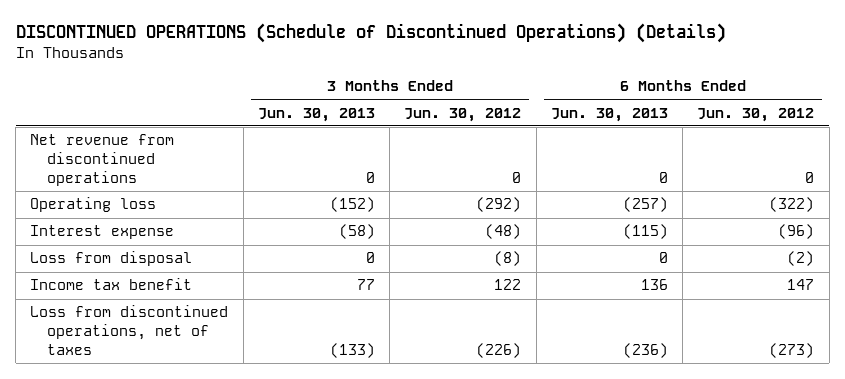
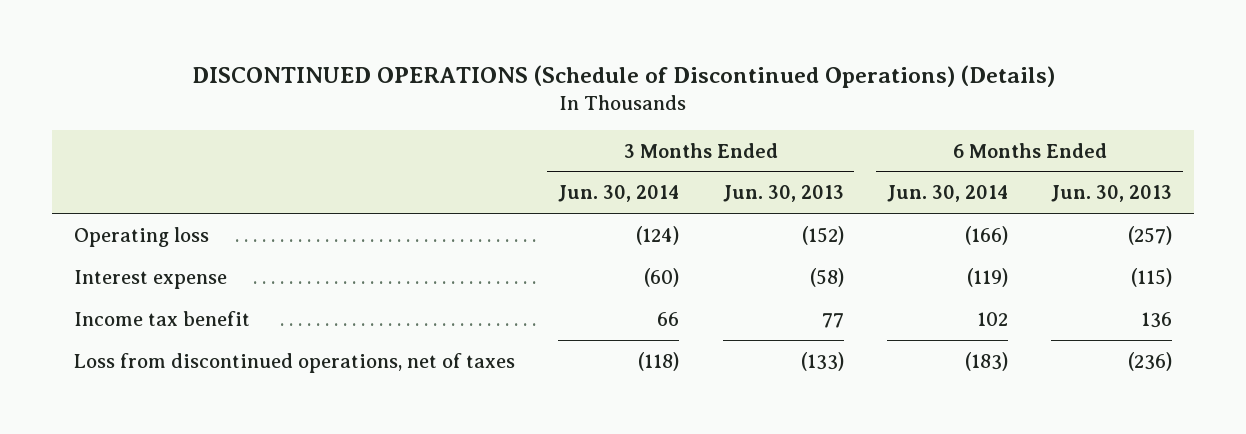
- | 3 Months Ended Jun. 30, 2013 | 3 Months Ended Jun. 30, 2012 | 6 Months Ended Jun. 30, 2013 | 6 Months Ended Jun. 30, 2012
+ | 3 Months Ended Jun. 30, 2014 | 3 Months Ended Jun. 30, 2013 | 6 Months Ended Jun. 30, 2014 | 6 Months Ended Jun. 30, 2013
- Net revenue from discontinued operations | 0 | 0 | 0 | 0
- Loss from disposal | 0 | (8) | 0 | (2)

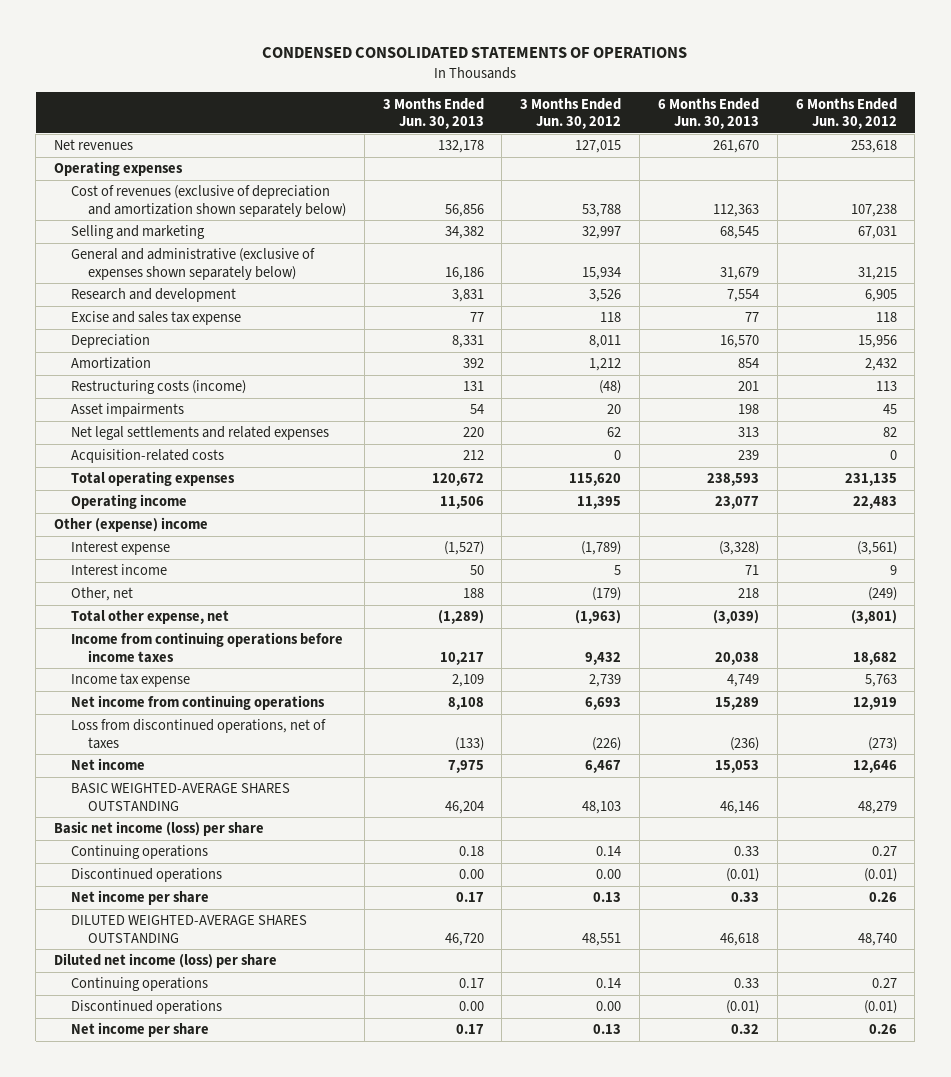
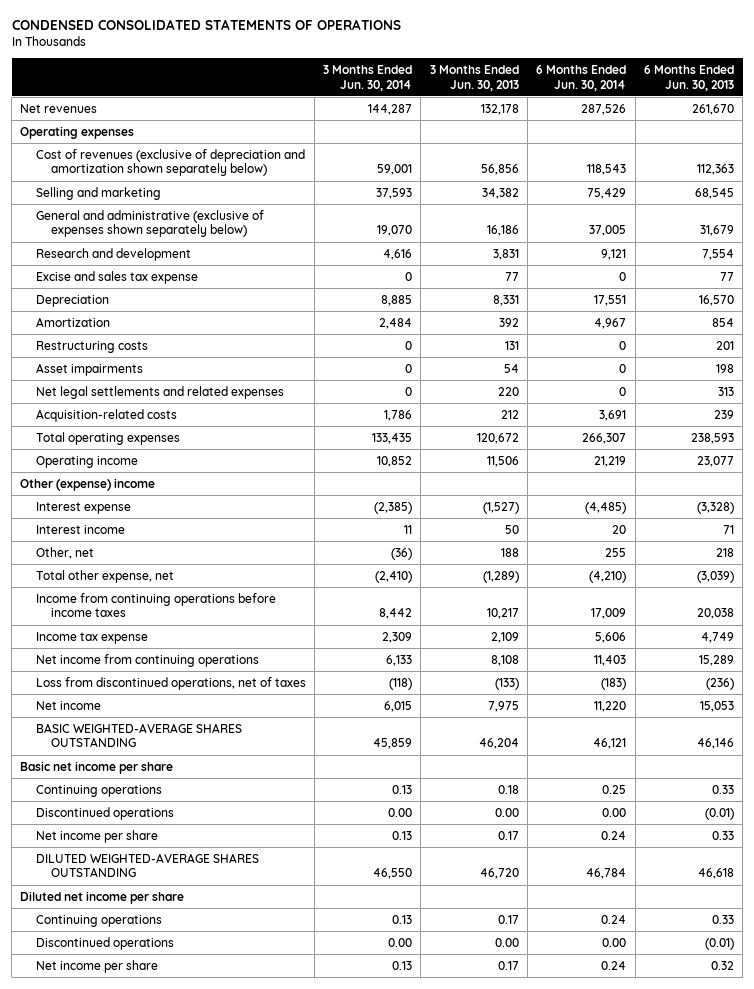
- | 3 Months Ended Jun. 30, 2013 | 3 Months Ended Jun. 30, 2012 | 6 Months Ended Jun. 30, 2013 | 6 Months Ended Jun. 30, 2012
+ | 3 Months Ended Jun. 30, 2014 | 3 Months Ended Jun. 30, 2013 | 6 Months Ended Jun. 30, 2014 | 6 Months Ended Jun. 30, 2013
- Restructuring costs (income) | 131 | (48) | 201 | 113
+ Restructuring costs | 0 | 131 | 0 | 201
- Basic net income (loss) per share
+ Basic net income per share
- Diluted net income (loss) per share
+ Diluted net income per share

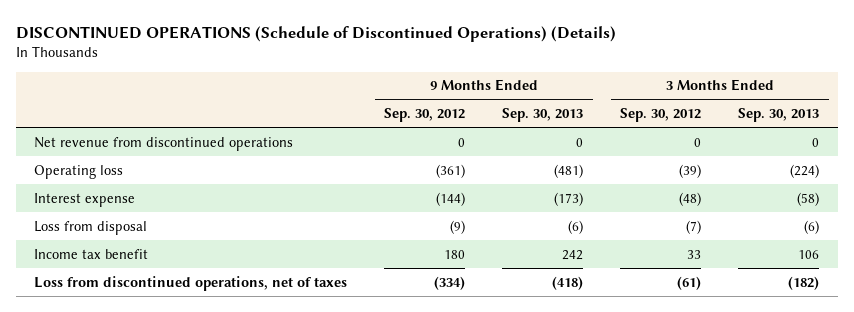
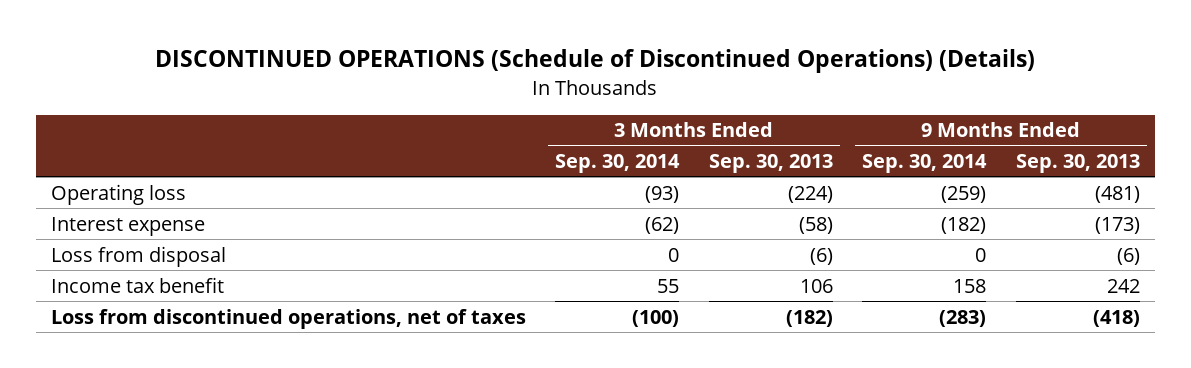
- | 9 Months Ended Sep. 30, 2012 | 9 Months Ended Sep. 30, 2013 | 3 Months Ended Sep. 30, 2012 | 3 Months Ended Sep. 30, 2013
+ | 3 Months Ended Sep. 30, 2014 | 3 Months Ended Sep. 30, 2013 | 9 Months Ended Sep. 30, 2014 | 9 Months Ended Sep. 30, 2013
- Net revenue from discontinued operations | 0 | 0 | 0 | 0

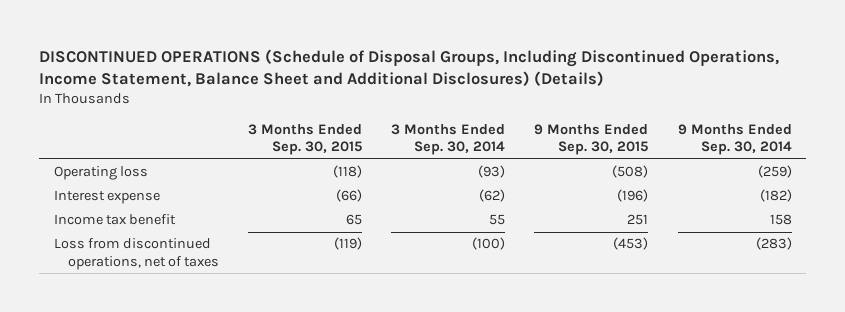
- DISCONTINUED OPERATIONS (Schedule of Discontinued Operations) (Details)
+ DISCONTINUED OPERATIONS (Schedule of Disposal Groups, Including Discontinued Operations, Income Statement, Balance Sheet and Additional Disclosures) (Details)
- | 3 Months Ended Sep. 30, 2014 | 3 Months Ended Sep. 30, 2013 | 9 Months Ended Sep. 30, 2014 | 9 Months Ended Sep. 30, 2013
+ | 3 Months Ended Sep. 30, 2015 | 3 Months Ended Sep. 30, 2014 | 9 Months Ended Sep. 30, 2015 | 9 Months Ended Sep. 30, 2014
- Loss from disposal | 0 | (6) | 0 | (6)

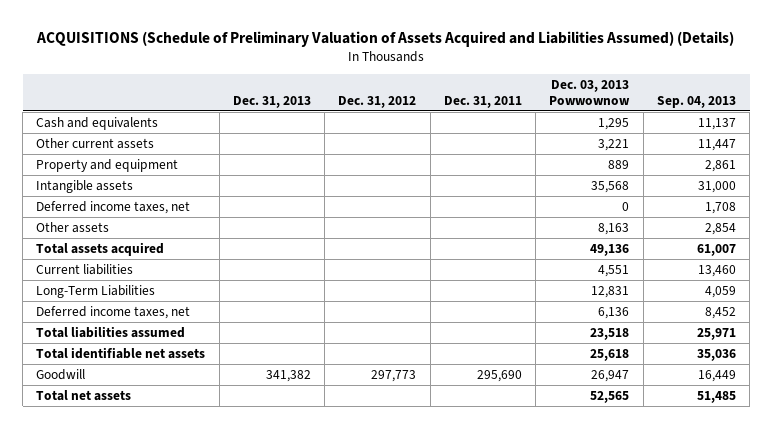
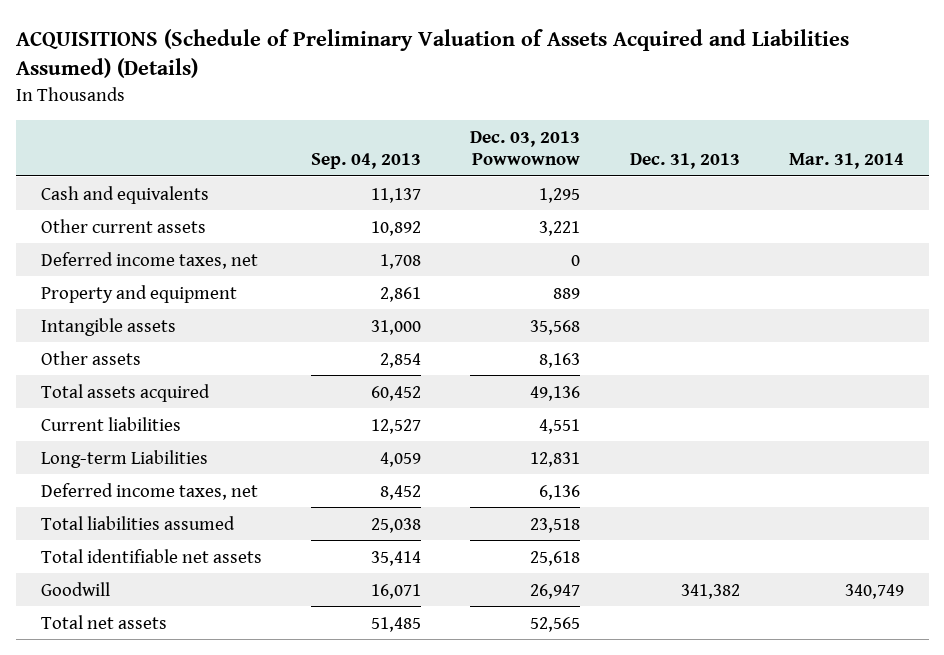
- | Dec. 31, 2013 | Dec. 31, 2012 | Dec. 31, 2011 | Dec. 03, 2013 Powwownow | Sep. 04, 2013
+ | Sep. 04, 2013 | Dec. 03, 2013 Powwownow | Dec. 31, 2013 | Mar. 31, 2014
- Other current assets | | | | 3,221 | 11,447
+ Other current assets | 10,892 | 3,221 | |
moved up: Deferred income taxes, net | 1,708 | 0 | |
- Total assets acquired | | | | 49,136 | 61,007
- Current liabilities | | | | 4,551 | 13,460
- Long-Term Liabilities | | | | 12,831 | 4,059
+ Total assets acquired | 60,452 | 49,136 | |
+ Current liabilities | 12,527 | 4,551 | |
+ Long-term Liabilities | 4,059 | 12,831 | |
- Total liabilities assumed | | | | 23,518 | 25,971
- Total identifiable net assets | | | | 25,618 | 35,036
- Goodwill | 341,382 | 297,773 | 295,690 | 26,947 | 16,449
+ Total liabilities assumed | 25,038 | 23,518 | |
+ Total identifiable net assets | 35,414 | 25,618 | |
+ Goodwill | 16,071 | 26,947 | 341,382 | 340,749

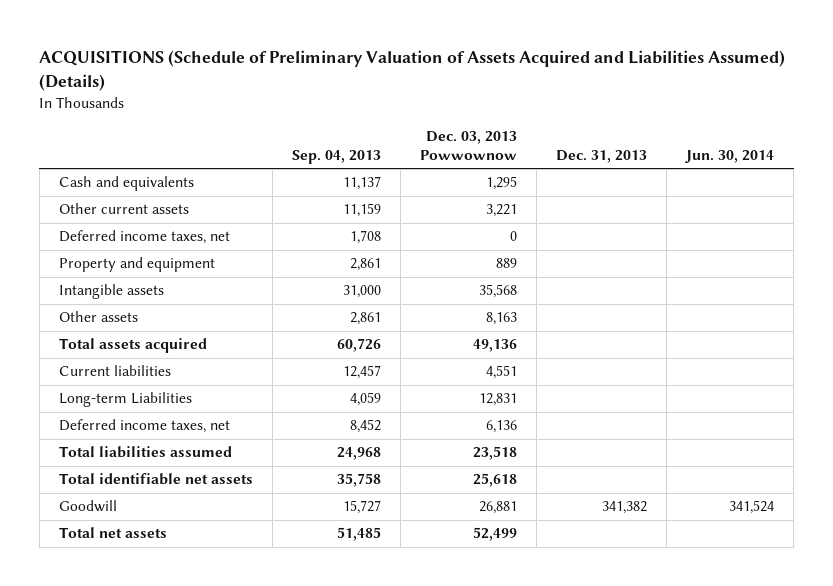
- | Sep. 04, 2013 | Dec. 03, 2013 Powwownow | Dec. 31, 2013 | Mar. 31, 2014
+ | Sep. 04, 2013 | Dec. 03, 2013 Powwownow | Dec. 31, 2013 | Jun. 30, 2014
- Other current assets | 10,892 | 3,221 | |
+ Other current assets | 11,159 | 3,221 | |
- Other assets | 2,854 | 8,163 | |
- Total assets acquired | 60,452 | 49,136 | |
- Current liabilities | 12,527 | 4,551 | |
+ Other assets | 2,861 | 8,163 | |
+ Total assets acquired | 60,726 | 49,136 | |
+ Current liabilities | 12,457 | 4,551 | |
- Total liabilities assumed | 25,038 | 23,518 | |
- Total identifiable net assets | 35,414 | 25,618 | |
- Goodwill | 16,071 | 26,947 | 341,382 | 340,749
- Total net assets | 51,485 | 52,565 | |
+ Total liabilities assumed | 24,968 | 23,518 | |
+ Total identifiable net assets | 35,758 | 25,618 | |
+ Goodwill | 15,727 | 26,881 | 341,382 | 341,524
+ Total net assets | 51,485 | 52,499 | |

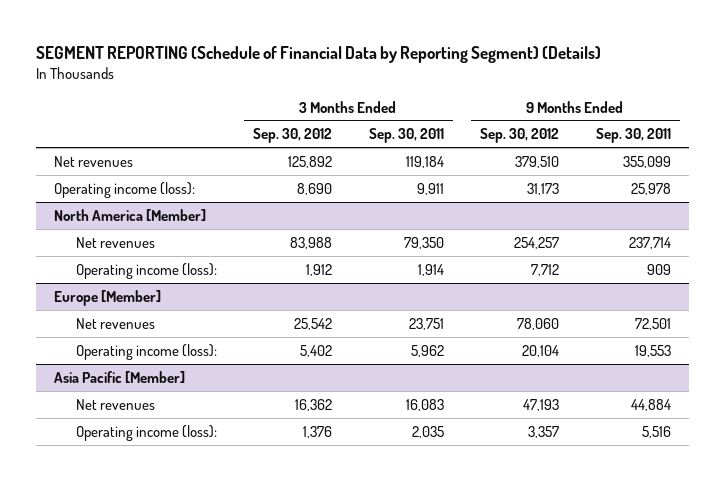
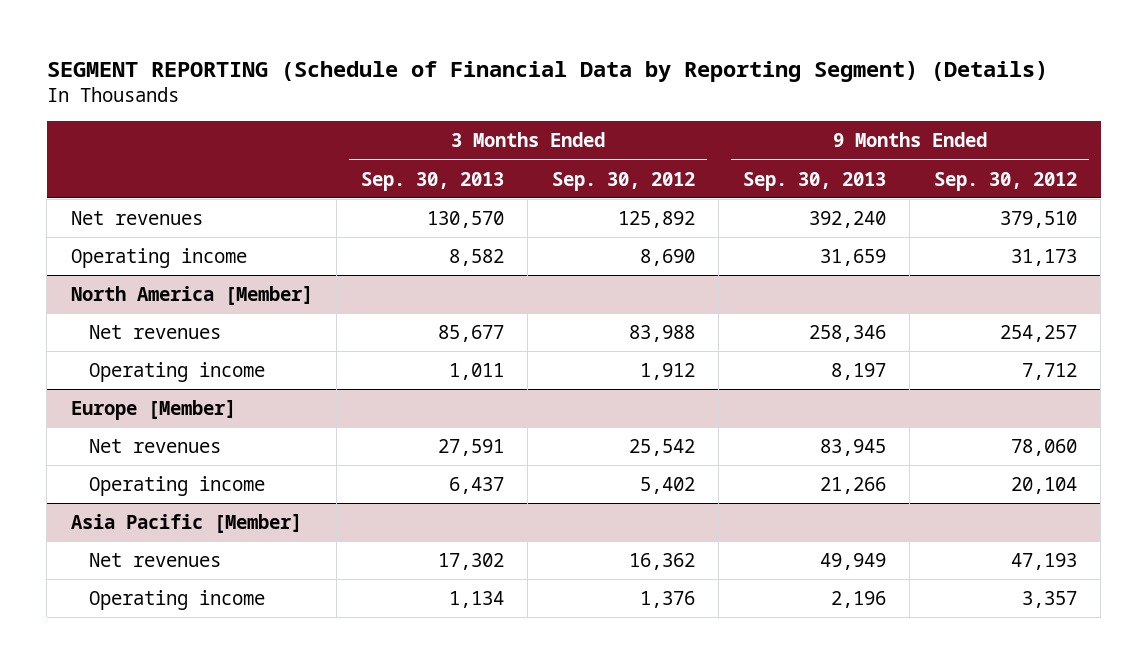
- | 3 Months Ended Sep. 30, 2012 | 3 Months Ended Sep. 30, 2011 | 9 Months Ended Sep. 30, 2012 | 9 Months Ended Sep. 30, 2011
+ | 3 Months Ended Sep. 30, 2013 | 3 Months Ended Sep. 30, 2012 | 9 Months Ended Sep. 30, 2013 | 9 Months Ended Sep. 30, 2012
- Operating income (loss): | 8,690 | 9,911 | 31,173 | 25,978
+ Operating income | 8,582 | 8,690 | 31,659 | 31,173
@ North America [Member]
- Operating income (loss): | 1,912 | 1,914 | 7,712 | 909
+ Operating income | 1,011 | 1,912 | 8,197 | 7,712
@ Europe [Member]
- Operating income (loss): | 5,402 | 5,962 | 20,104 | 19,553
+ Operating income | 6,437 | 5,402 | 21,266 | 20,104
@ Asia Pacific [Member]
- Operating income (loss): | 1,376 | 2,035 | 3,357 | 5,516
+ Operating income | 1,134 | 1,376 | 2,196 | 3,357

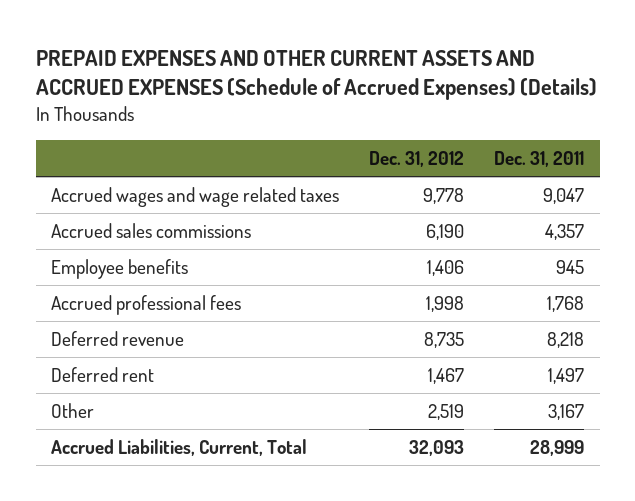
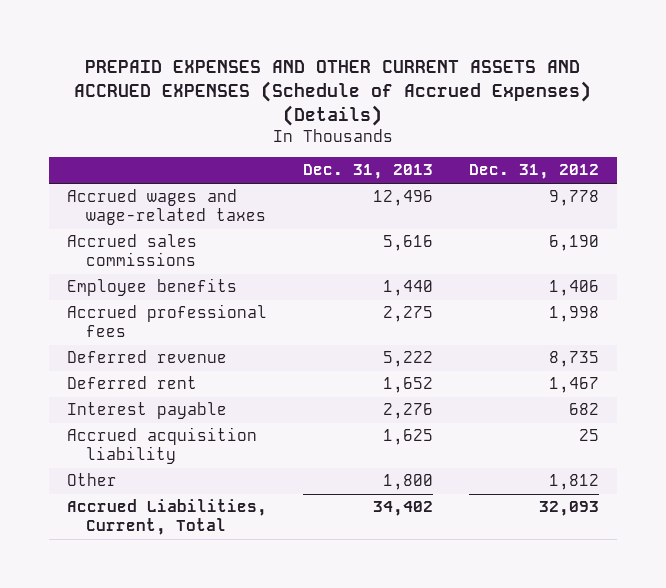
- | Dec. 31, 2012 | Dec. 31, 2011
+ | Dec. 31, 2013 | Dec. 31, 2012
- Accrued wages and wage related taxes | 9,778 | 9,047
+ Accrued wages and wage-related taxes | 12,496 | 9,778
- Other | 2,519 | 3,167
+ Interest payable | 2,276 | 682
+ Accrued acquisition liability | 1,625 | 25
+ Other | 1,800 | 1,812

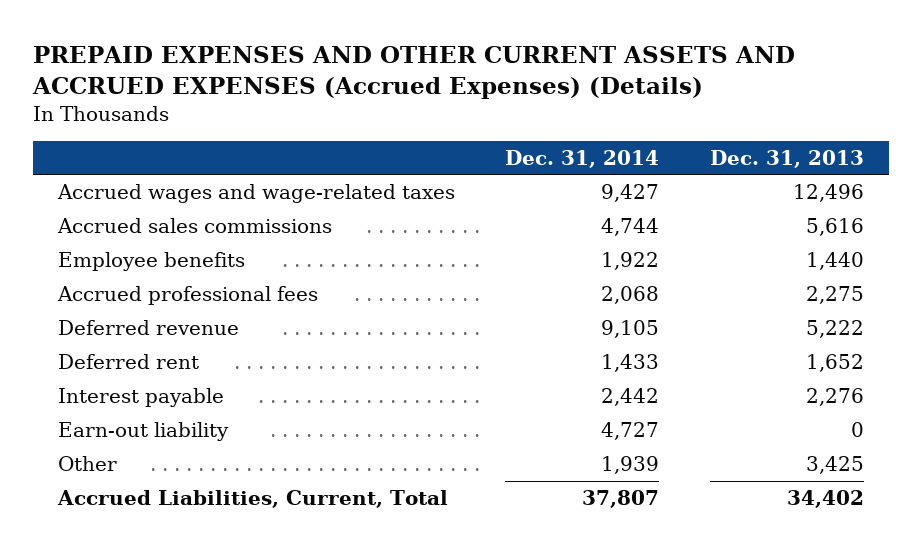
- PREPAID EXPENSES AND OTHER CURRENT ASSETS AND ACCRUED EXPENSES (Schedule of Accrued Expenses) (Details)
+ PREPAID EXPENSES AND OTHER CURRENT ASSETS AND ACCRUED EXPENSES (Accrued Expenses) (Details)
- | Dec. 31, 2013 | Dec. 31, 2012
+ | Dec. 31, 2014 | Dec. 31, 2013
- Accrued acquisition liability | 1,625 | 25
- Other | 1,800 | 1,812
+ Earn-out liability | 4,727 | 0
+ Other | 1,939 | 3,425

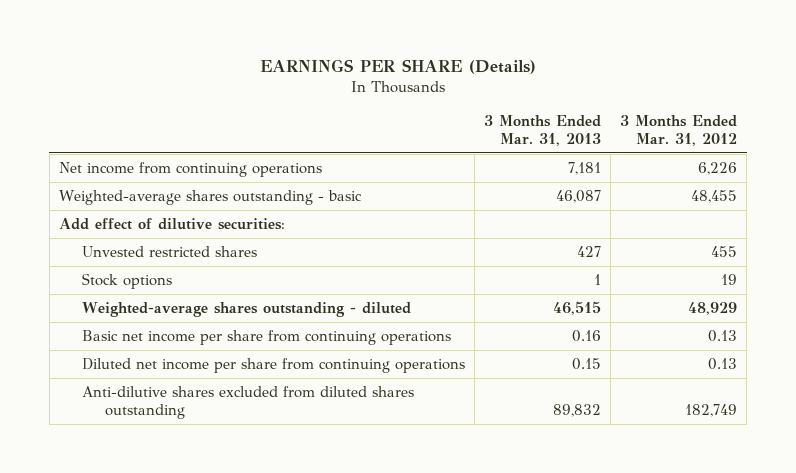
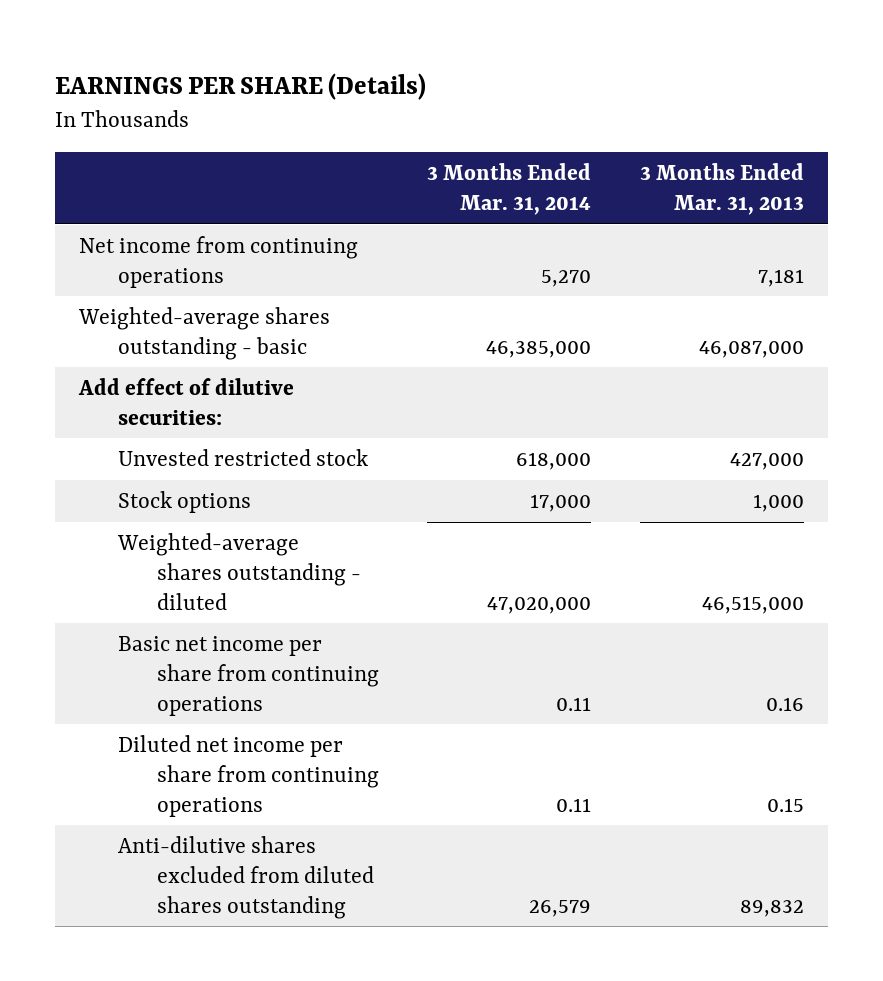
- | 3 Months Ended Mar. 31, 2013 | 3 Months Ended Mar. 31, 2012
+ | 3 Months Ended Mar. 31, 2014 | 3 Months Ended Mar. 31, 2013
- Weighted-average shares outstanding - basic | 46,087 | 48,455
+ Weighted-average shares outstanding - basic | 46,385,000 | 46,087,000
- Unvested restricted shares | 427 | 455
- Stock options | 1 | 19
- Weighted-average shares outstanding - diluted | 46,515 | 48,929
+ Unvested restricted stock | 618,000 | 427,000
+ Stock options | 17,000 | 1,000
+ Weighted-average shares outstanding - diluted | 47,020,000 | 46,515,000

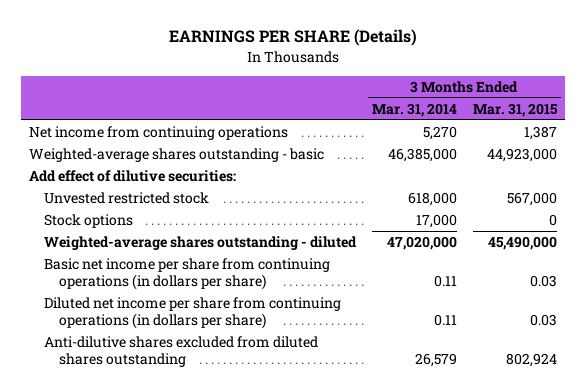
- | 3 Months Ended Mar. 31, 2014 | 3 Months Ended Mar. 31, 2013
+ | 3 Months Ended Mar. 31, 2014 | 3 Months Ended Mar. 31, 2015
- Basic net income per share from continuing operations | 0.11 | 0.16
- Diluted net income per share from continuing operations | 0.11 | 0.15
+ Basic net income per share from continuing operations (in dollars per share) | 0.11 | 0.03
+ Diluted net income per share from continuing operations (in dollars per share) | 0.11 | 0.03

